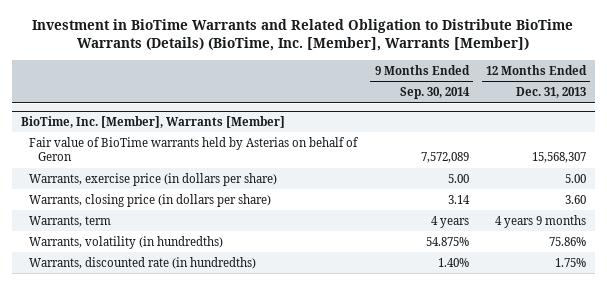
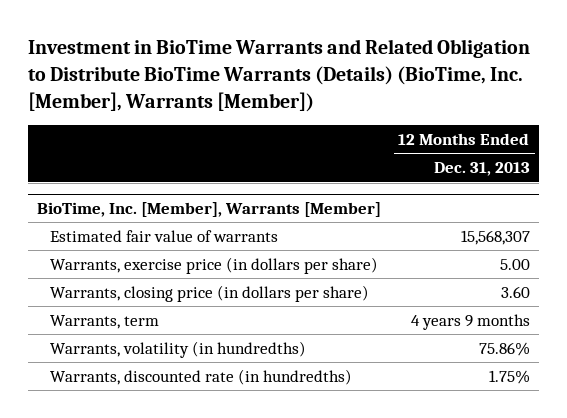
- | 9 Months Ended Sep. 30, 2014 | 12 Months Ended Dec. 31, 2013
+ | 12 Months Ended Dec. 31, 2013
@ BioTime, Inc. [Member], Warrants [Member]
- Fair value of BioTime warrants held by Asterias on behalf of Geron | 7,572,089 | 15,568,307
+ Estimated fair value of warrants | 15,568,307

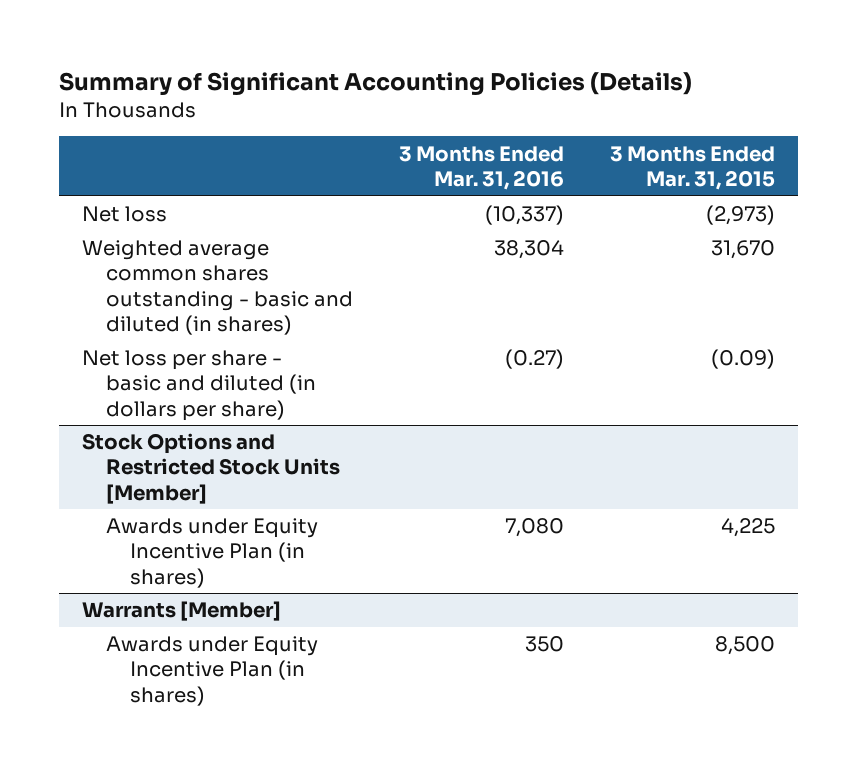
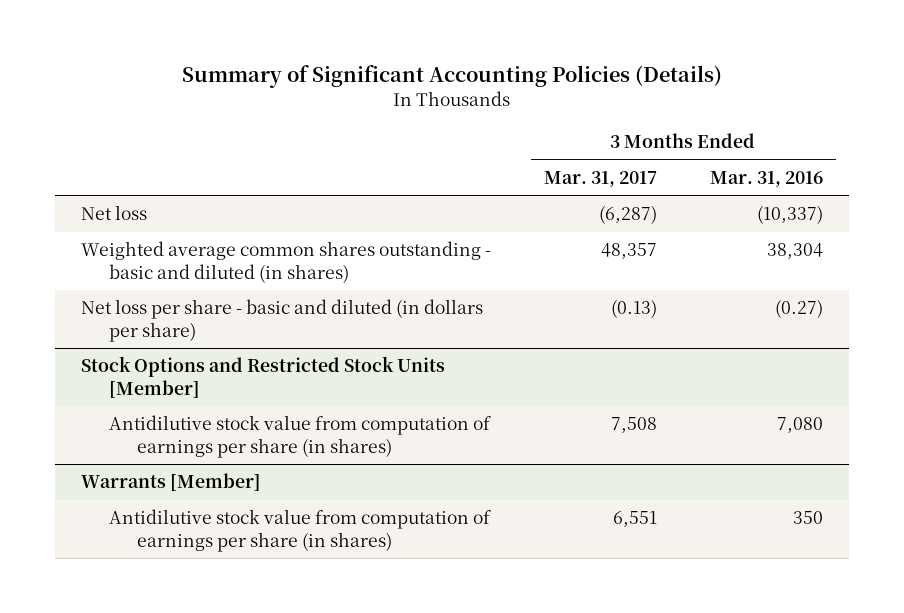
- | 3 Months Ended Mar. 31, 2016 | 3 Months Ended Mar. 31, 2015
+ | 3 Months Ended Mar. 31, 2017 | 3 Months Ended Mar. 31, 2016
@ Stock Options and Restricted Stock Units [Member]
- Awards under Equity Incentive Plan (in shares) | 7,080 | 4,225
+ Antidilutive stock value from computation of earnings per share (in shares) | 7,508 | 7,080
@ Warrants [Member]
- Awards under Equity Incentive Plan (in shares) | 350 | 8,500
+ Antidilutive stock value from computation of earnings per share (in shares) | 6,551 | 350

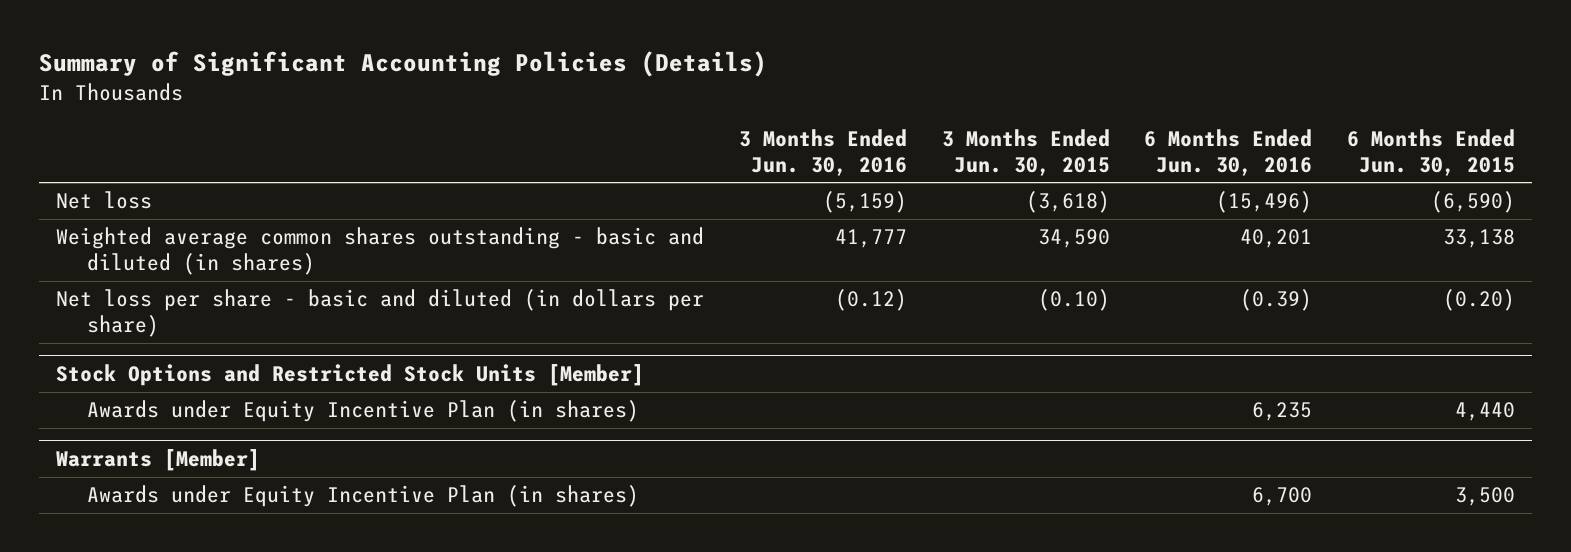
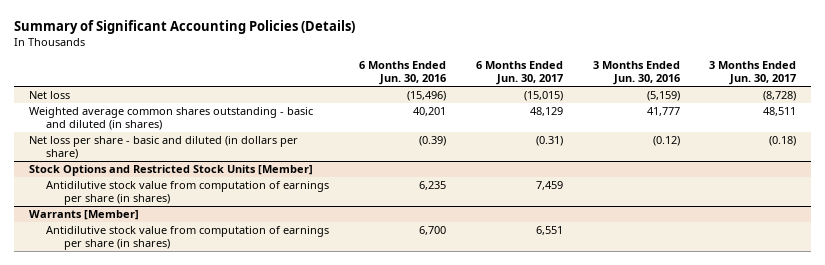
- | 3 Months Ended Jun. 30, 2016 | 3 Months Ended Jun. 30, 2015 | 6 Months Ended Jun. 30, 2016 | 6 Months Ended Jun. 30, 2015
+ | 6 Months Ended Jun. 30, 2016 | 6 Months Ended Jun. 30, 2017 | 3 Months Ended Jun. 30, 2016 | 3 Months Ended Jun. 30, 2017
@ Stock Options and Restricted Stock Units [Member]
- Awards under Equity Incentive Plan (in shares) | | | 6,235 | 4,440
+ Antidilutive stock value from computation of earnings per share (in shares) | 6,235 | 7,459 | |
@ Warrants [Member]
- Awards under Equity Incentive Plan (in shares) | | | 6,700 | 3,500
+ Antidilutive stock value from computation of earnings per share (in shares) | 6,700 | 6,551 | |

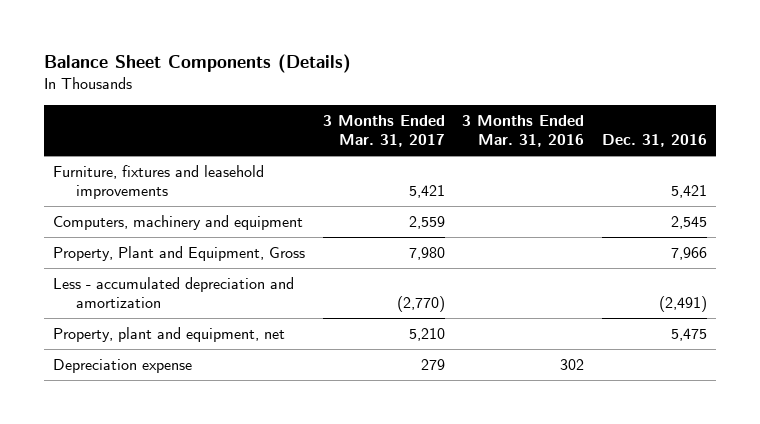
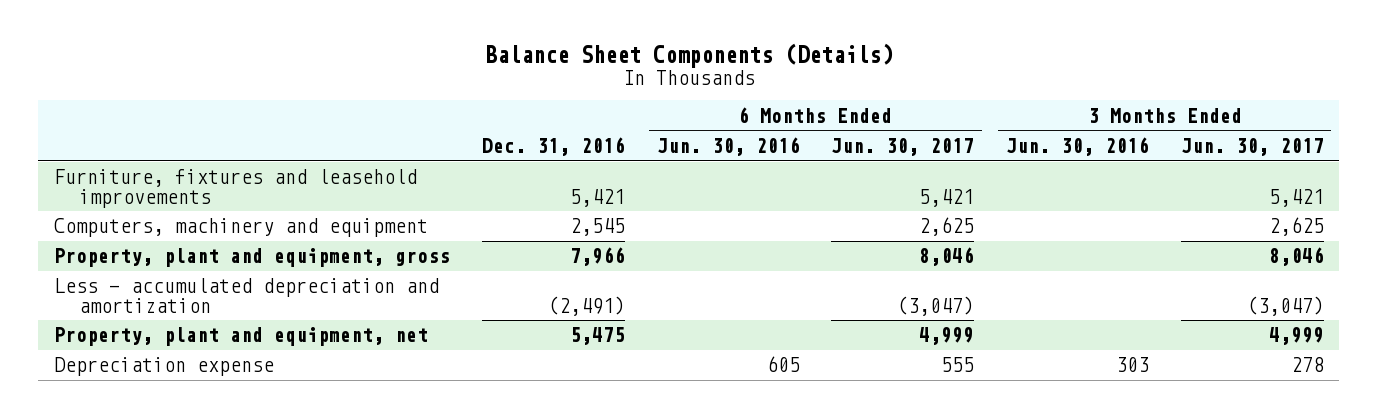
- | 3 Months Ended Mar. 31, 2017 | 3 Months Ended Mar. 31, 2016 | Dec. 31, 2016
+ | Dec. 31, 2016 | 6 Months Ended Jun. 30, 2016 | 6 Months Ended Jun. 30, 2017 | 3 Months Ended Jun. 30, 2016 | 3 Months Ended Jun. 30, 2017
- Property, Plant and Equipment, Gross | 7,980 | | 7,966
+ Property, plant and equipment, gross | 7,966 | | 8,046 | | 8,046

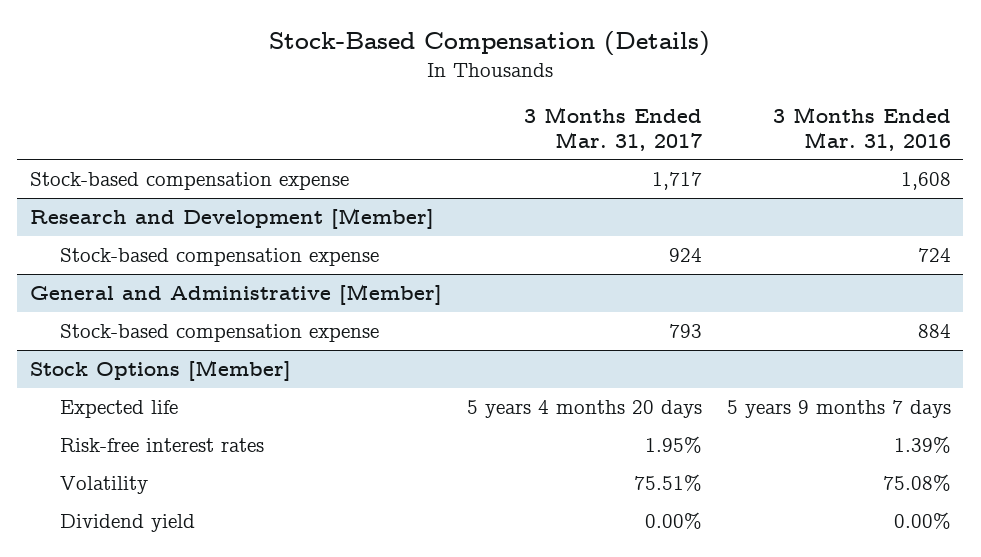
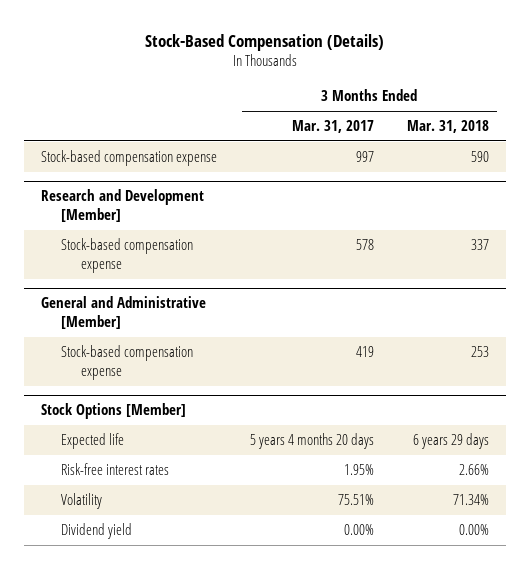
- | 3 Months Ended Mar. 31, 2017 | 3 Months Ended Mar. 31, 2016
+ | 3 Months Ended Mar. 31, 2017 | 3 Months Ended Mar. 31, 2018
- Stock-based compensation expense | 1,717 | 1,608
+ Stock-based compensation expense | 997 | 590
@ Research and Development [Member]
- Stock-based compensation expense | 924 | 724
+ Stock-based compensation expense | 578 | 337
@ General and Administrative [Member]
- Stock-based compensation expense | 793 | 884
+ Stock-based compensation expense | 419 | 253

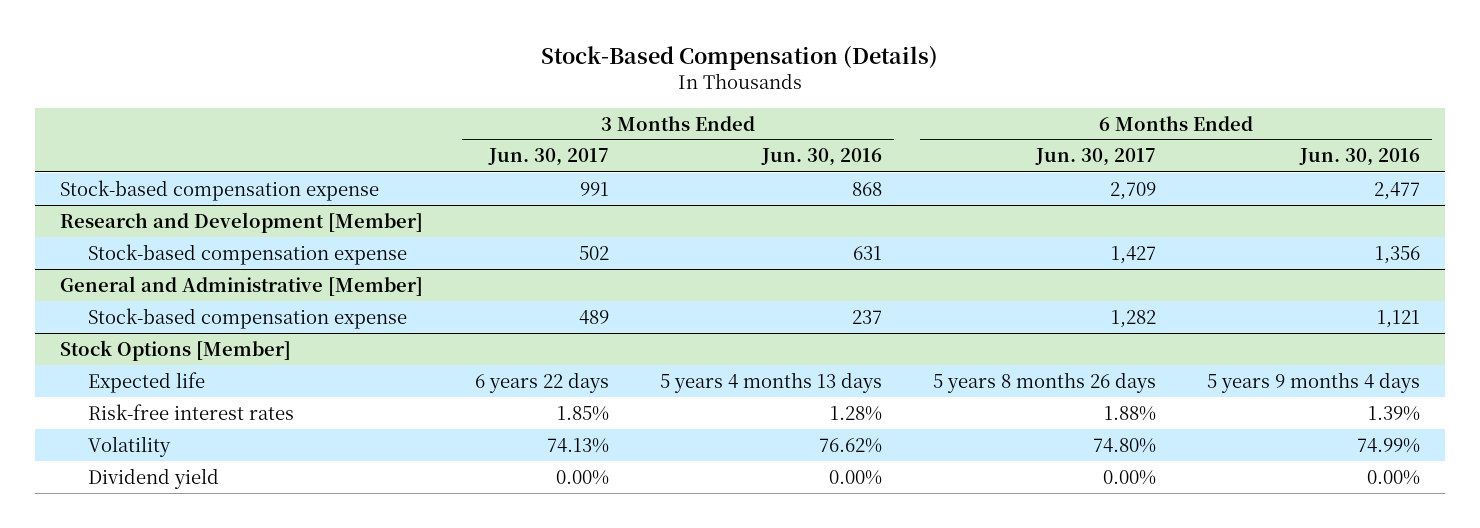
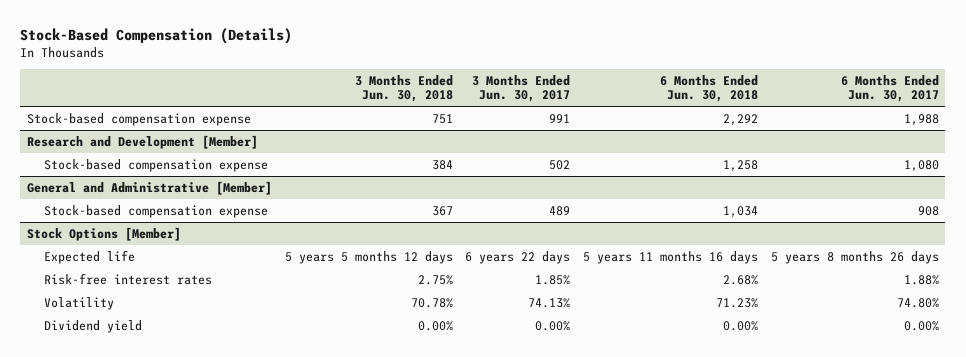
- | 3 Months Ended Jun. 30, 2017 | 3 Months Ended Jun. 30, 2016 | 6 Months Ended Jun. 30, 2017 | 6 Months Ended Jun. 30, 2016
+ | 3 Months Ended Jun. 30, 2018 | 3 Months Ended Jun. 30, 2017 | 6 Months Ended Jun. 30, 2018 | 6 Months Ended Jun. 30, 2017
- Stock-based compensation expense | 991 | 868 | 2,709 | 2,477
+ Stock-based compensation expense | 751 | 991 | 2,292 | 1,988
@ Research and Development [Member]
- Stock-based compensation expense | 502 | 631 | 1,427 | 1,356
+ Stock-based compensation expense | 384 | 502 | 1,258 | 1,080
@ General and Administrative [Member]
- Stock-based compensation expense | 489 | 237 | 1,282 | 1,121
+ Stock-based compensation expense | 367 | 489 | 1,034 | 908

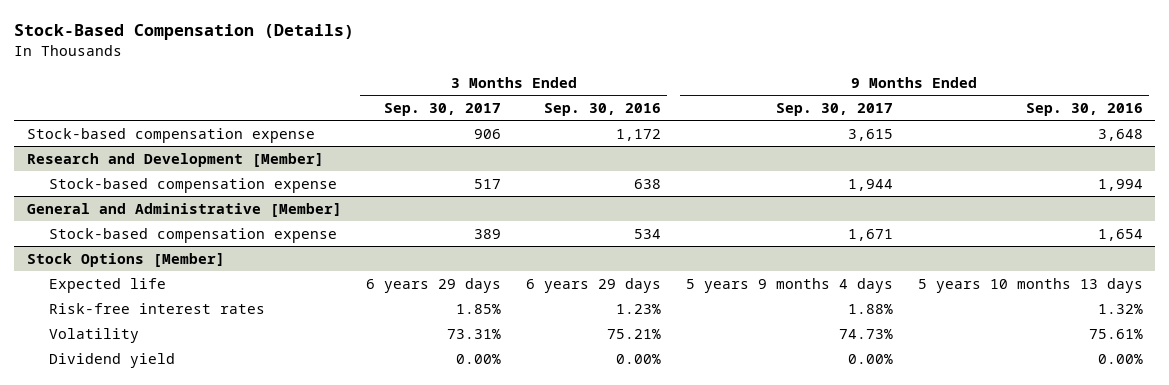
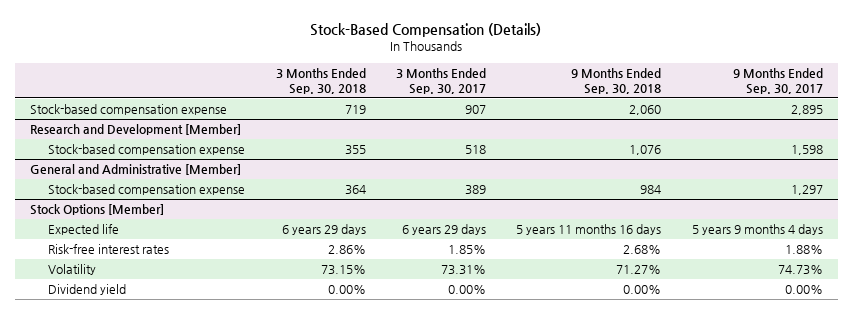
- | 3 Months Ended Sep. 30, 2017 | 3 Months Ended Sep. 30, 2016 | 9 Months Ended Sep. 30, 2017 | 9 Months Ended Sep. 30, 2016
+ | 3 Months Ended Sep. 30, 2018 | 3 Months Ended Sep. 30, 2017 | 9 Months Ended Sep. 30, 2018 | 9 Months Ended Sep. 30, 2017
- Stock-based compensation expense | 906 | 1,172 | 3,615 | 3,648
+ Stock-based compensation expense | 719 | 907 | 2,060 | 2,895
@ Research and Development [Member]
- Stock-based compensation expense | 517 | 638 | 1,944 | 1,994
+ Stock-based compensation expense | 355 | 518 | 1,076 | 1,598
@ General and Administrative [Member]
- Stock-based compensation expense | 389 | 534 | 1,671 | 1,654
+ Stock-based compensation expense | 364 | 389 | 984 | 1,297

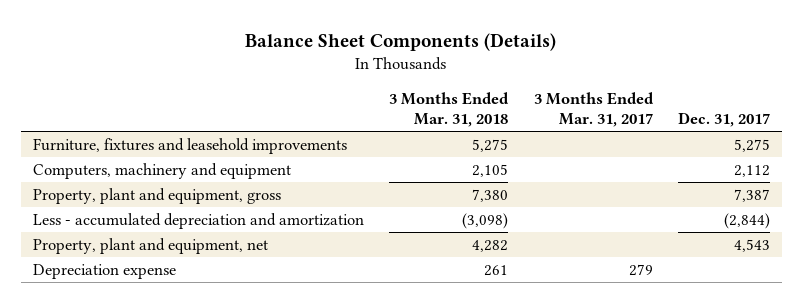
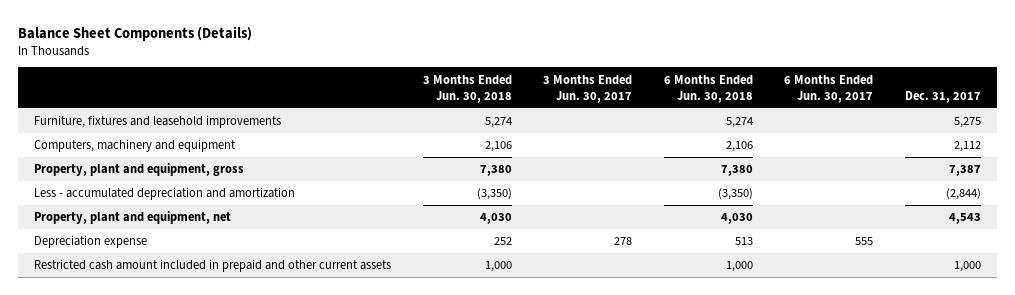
- | 3 Months Ended Mar. 31, 2018 | 3 Months Ended Mar. 31, 2017 | Dec. 31, 2017
+ | 3 Months Ended Jun. 30, 2018 | 3 Months Ended Jun. 30, 2017 | 6 Months Ended Jun. 30, 2018 | 6 Months Ended Jun. 30, 2017 | Dec. 31, 2017
+ Restricted cash amount included in prepaid and other current assets | 1,000 | | 1,000 | | 1,000

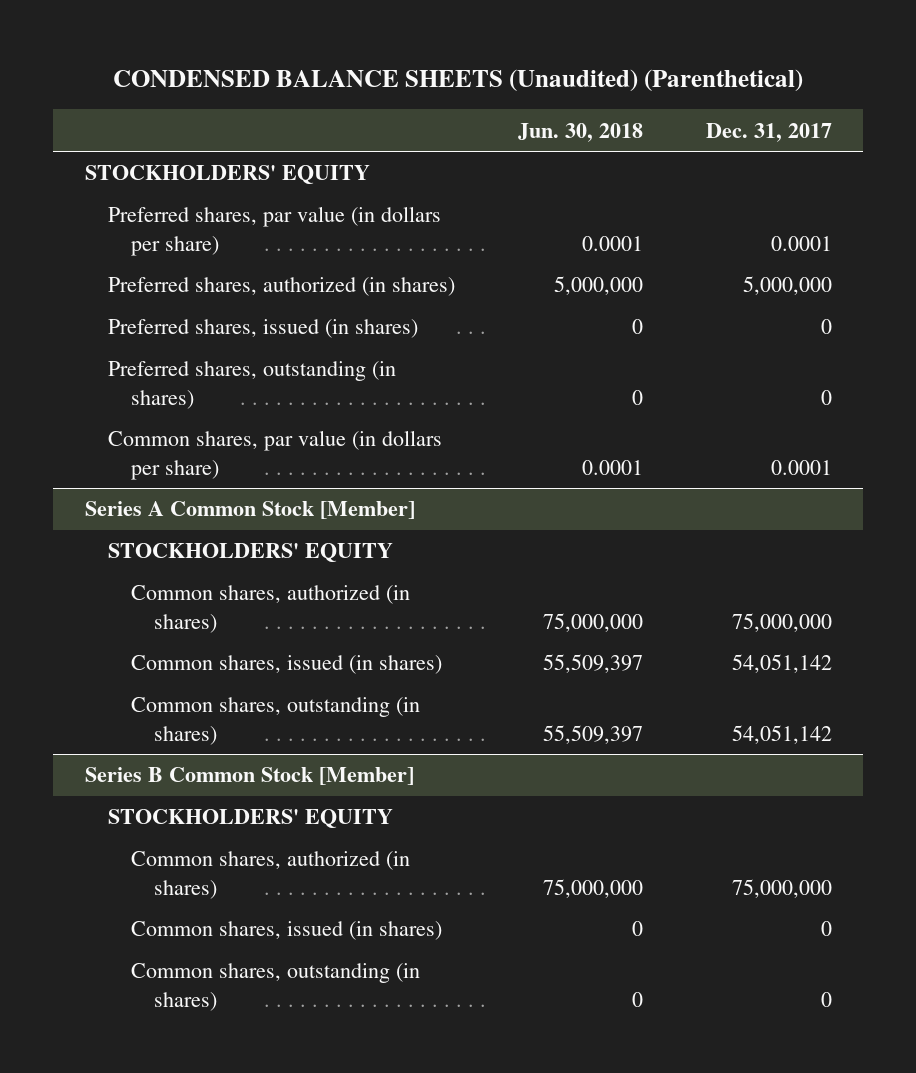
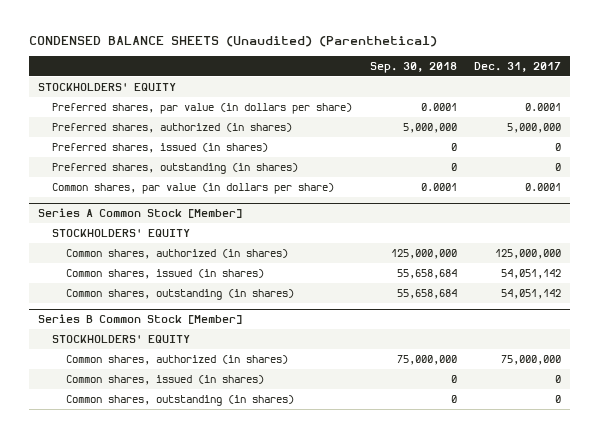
- | Jun. 30, 2018 | Dec. 31, 2017
+ | Sep. 30, 2018 | Dec. 31, 2017
@ Series A Common Stock [Member]
- Common shares, authorized (in shares) | 75,000,000 | 75,000,000
+ Common shares, authorized (in shares) | 125,000,000 | 125,000,000

